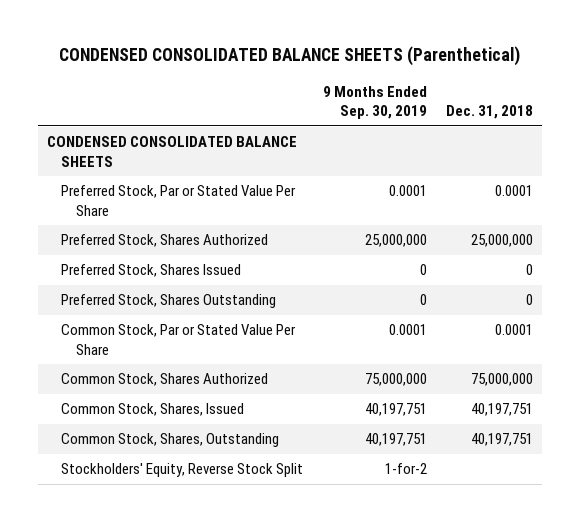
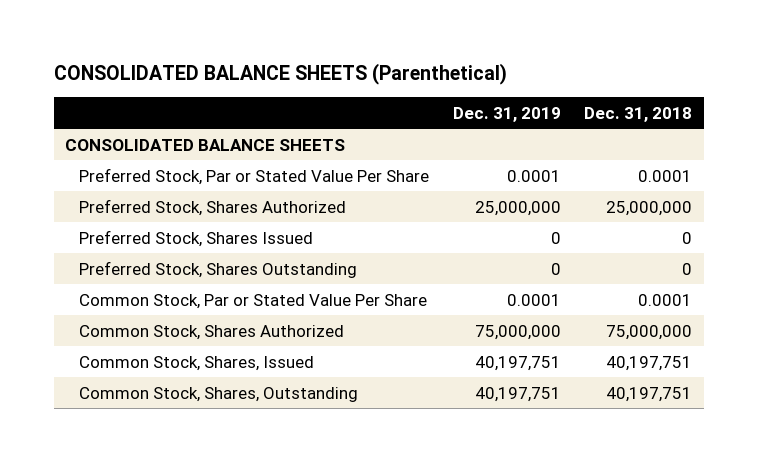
- CONDENSED CONSOLIDATED BALANCE SHEETS (Parenthetical)
+ CONSOLIDATED BALANCE SHEETS (Parenthetical)
- | 9 Months Ended Sep. 30, 2019 | Dec. 31, 2018
+ | Dec. 31, 2019 | Dec. 31, 2018
- CONDENSED CONSOLIDATED BALANCE SHEETS
+ CONSOLIDATED BALANCE SHEETS
- Stockholders' Equity, Reverse Stock Split | 1-for-2 |

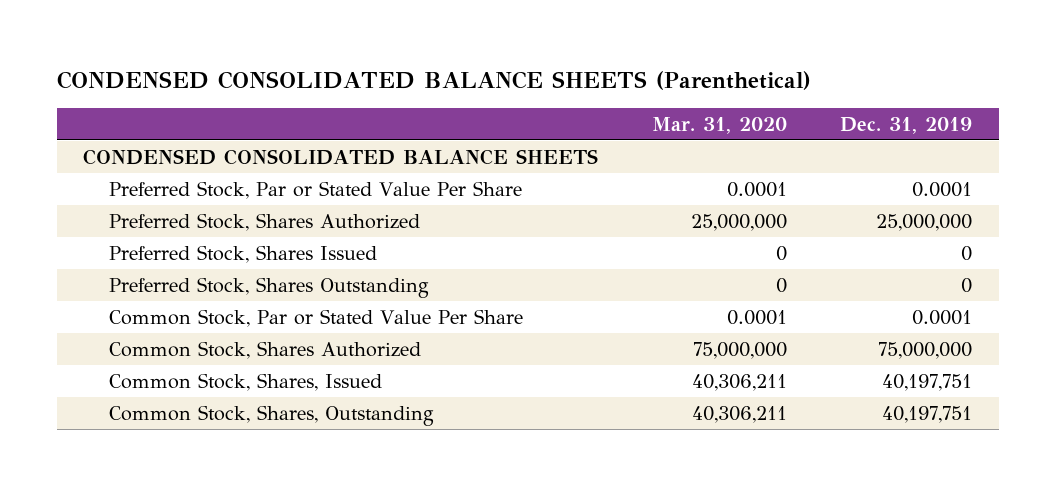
- CONSOLIDATED BALANCE SHEETS (Parenthetical)
+ CONDENSED CONSOLIDATED BALANCE SHEETS (Parenthetical)
- | Dec. 31, 2019 | Dec. 31, 2018
+ | Mar. 31, 2020 | Dec. 31, 2019
- CONSOLIDATED BALANCE SHEETS
+ CONDENSED CONSOLIDATED BALANCE SHEETS

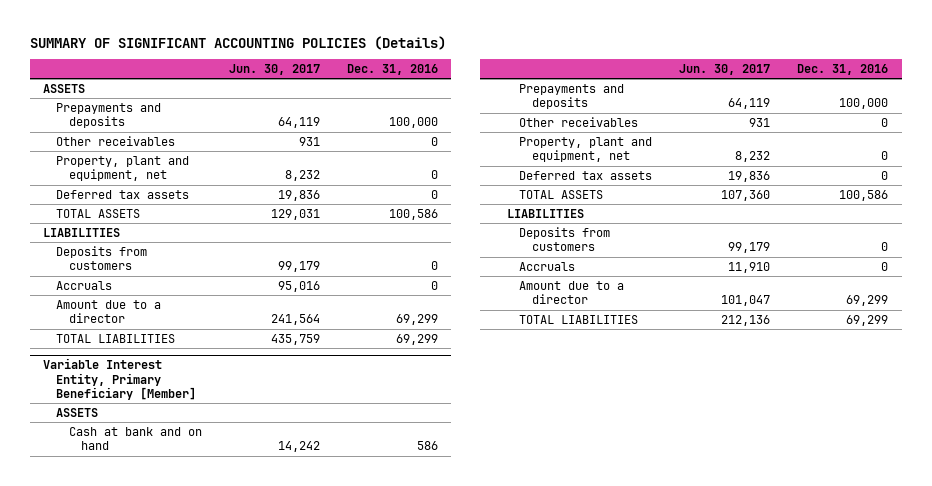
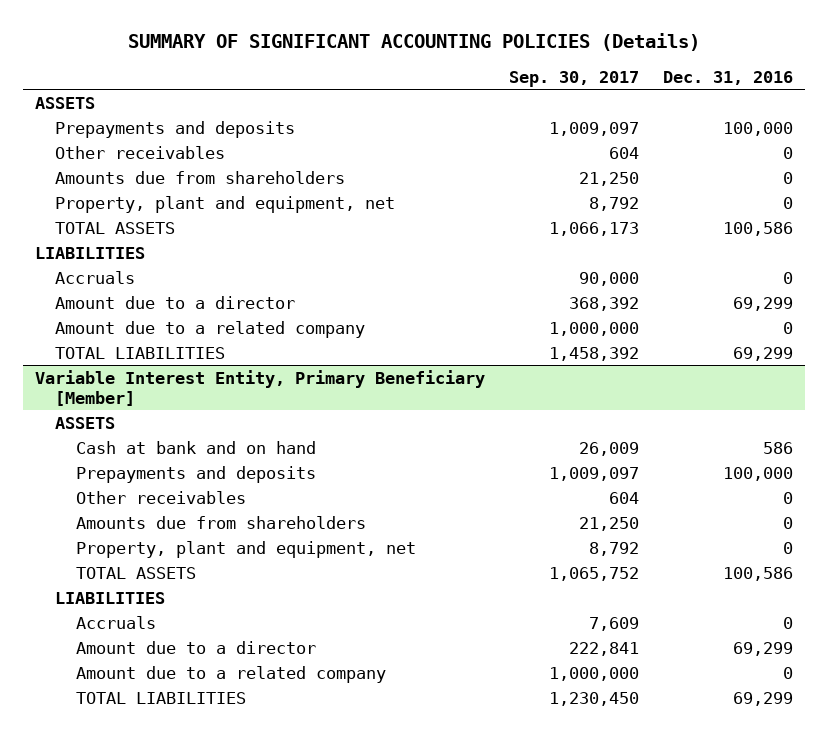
- | Jun. 30, 2017 | Dec. 31, 2016
+ | Sep. 30, 2017 | Dec. 31, 2016
+ Amounts due from shareholders | 21,250 | 0
- Deferred tax assets | 19,836 | 0
- Deposits from customers | 99,179 | 0
+ Amount due to a related company | 1,000,000 | 0
@ Variable Interest Entity, Primary Beneficiary [Member]
+ Amounts due from shareholders | 21,250 | 0
- Deferred tax assets | 19,836 | 0
- Deposits from customers | 99,179 | 0
+ Amount due to a related company | 1,000,000 | 0

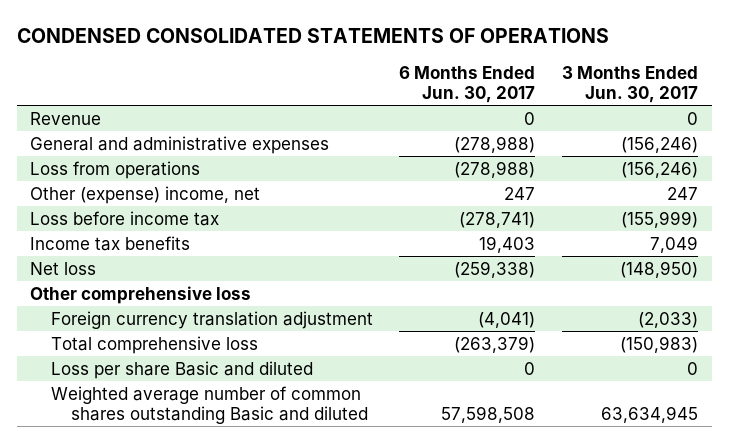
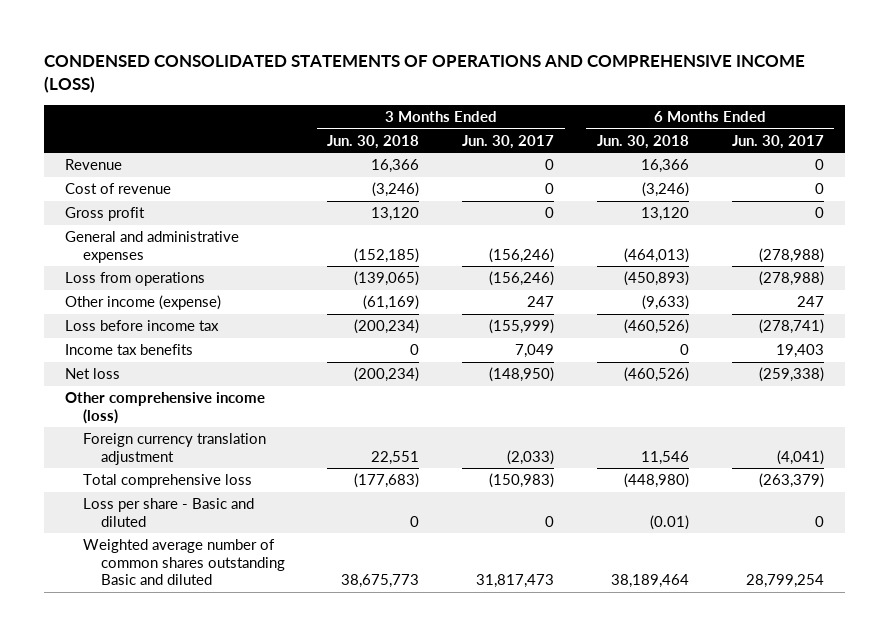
- CONDENSED CONSOLIDATED STATEMENTS OF OPERATIONS
+ CONDENSED CONSOLIDATED STATEMENTS OF OPERATIONS AND COMPREHENSIVE INCOME (LOSS)
- | 6 Months Ended Jun. 30, 2017 | 3 Months Ended Jun. 30, 2017
+ | 3 Months Ended Jun. 30, 2018 | 3 Months Ended Jun. 30, 2017 | 6 Months Ended Jun. 30, 2018 | 6 Months Ended Jun. 30, 2017
+ Cost of revenue | (3,246) | 0 | (3,246) | 0
+ Gross profit | 13,120 | 0 | 13,120 | 0
- Other (expense) income, net | 247 | 247
+ Other income (expense) | (61,169) | 247 | (9,633) | 247
- Other comprehensive loss
+ Other comprehensive income (loss)
- Loss per share Basic and diluted | 0 | 0
- Weighted average number of common shares outstanding Basic and diluted | 57,598,508 | 63,634,945
+ Loss per share - Basic and diluted | 0 | 0 | (0.01) | 0
+ Weighted average number of common shares outstanding Basic and diluted | 38,675,773 | 31,817,473 | 38,189,464 | 28,799,254

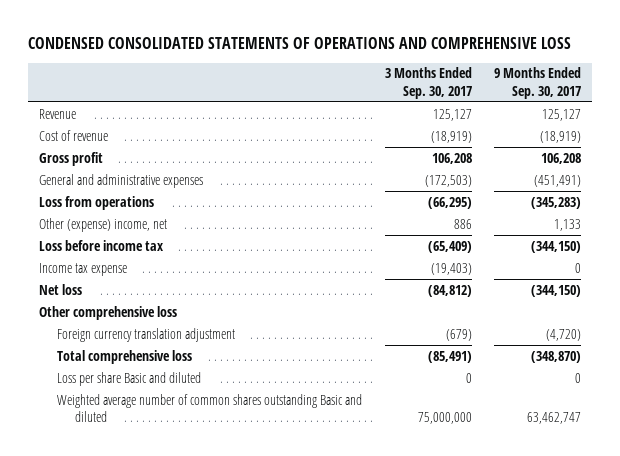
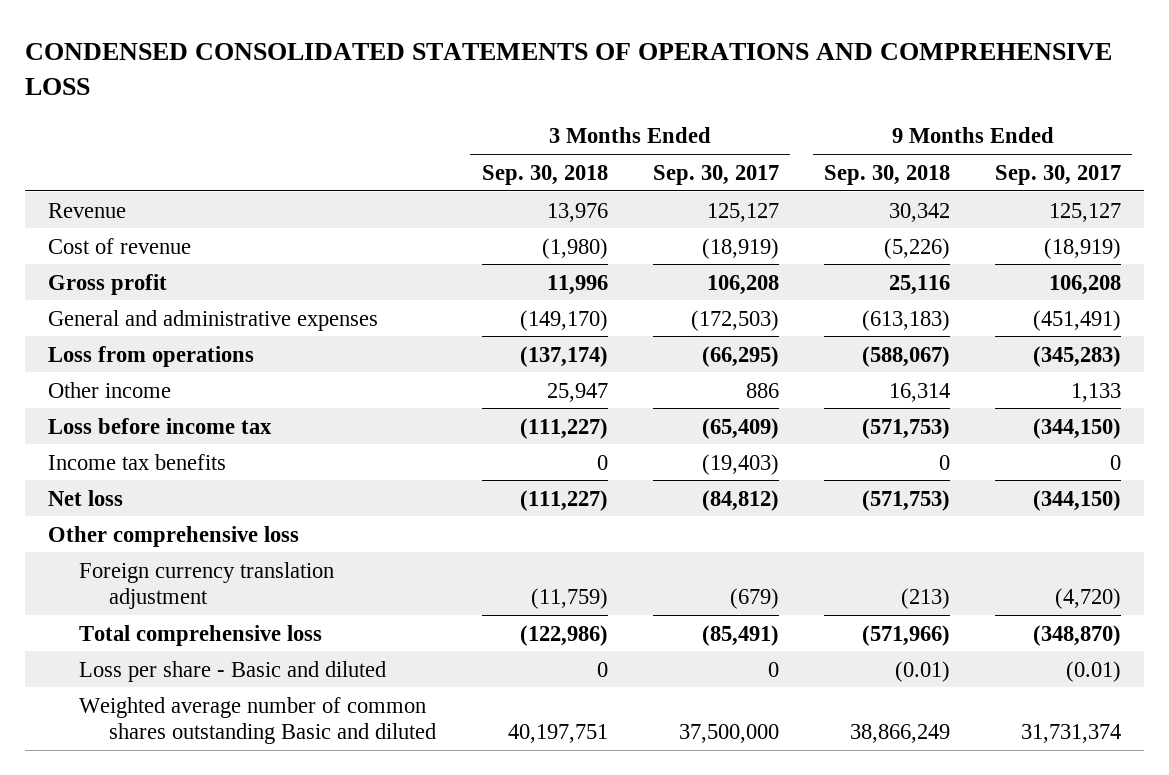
- | 3 Months Ended Sep. 30, 2017 | 9 Months Ended Sep. 30, 2017
+ | 3 Months Ended Sep. 30, 2018 | 3 Months Ended Sep. 30, 2017 | 9 Months Ended Sep. 30, 2018 | 9 Months Ended Sep. 30, 2017
- Other (expense) income, net | 886 | 1,133
+ Other income | 25,947 | 886 | 16,314 | 1,133
- Income tax expense | (19,403) | 0
+ Income tax benefits | 0 | (19,403) | 0 | 0
- Loss per share Basic and diluted | 0 | 0
- Weighted average number of common shares outstanding Basic and diluted | 75,000,000 | 63,462,747
+ Loss per share - Basic and diluted | 0 | 0 | (0.01) | (0.01)
+ Weighted average number of common shares outstanding Basic and diluted | 40,197,751 | 37,500,000 | 38,866,249 | 31,731,374

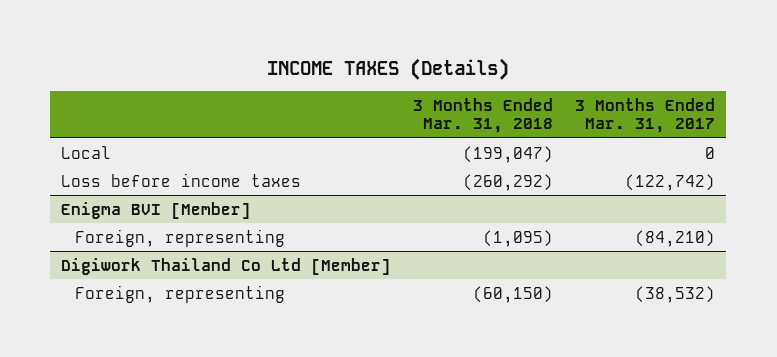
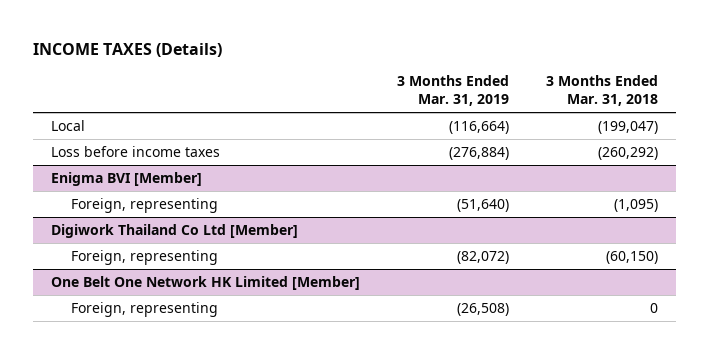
- | 3 Months Ended Mar. 31, 2018 | 3 Months Ended Mar. 31, 2017
+ | 3 Months Ended Mar. 31, 2019 | 3 Months Ended Mar. 31, 2018
+ One Belt One Network HK Limited [Member]
+ Foreign, representing | (26,508) | 0

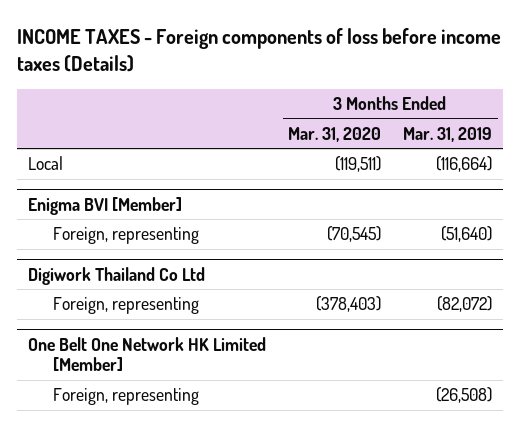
- INCOME TAXES (Details)
+ INCOME TAXES - Foreign components of loss before income taxes (Details)
- | 3 Months Ended Mar. 31, 2019 | 3 Months Ended Mar. 31, 2018
+ | 3 Months Ended Mar. 31, 2020 | 3 Months Ended Mar. 31, 2019
- Loss before income taxes | (276,884) | (260,292)
- Digiwork Thailand Co Ltd [Member]
+ Digiwork Thailand Co Ltd

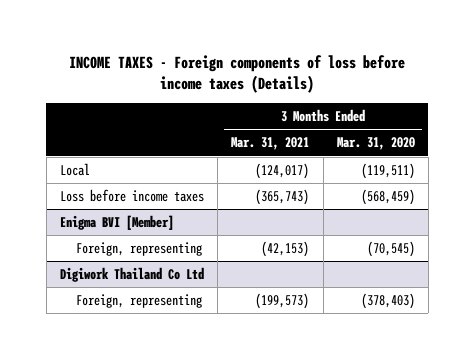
- | 3 Months Ended Mar. 31, 2020 | 3 Months Ended Mar. 31, 2019
+ | 3 Months Ended Mar. 31, 2021 | 3 Months Ended Mar. 31, 2020
+ Loss before income taxes | (365,743) | (568,459)
- One Belt One Network HK Limited [Member]
- Foreign, representing | | (26,508)

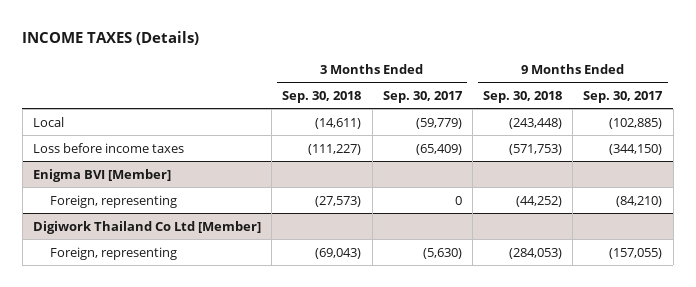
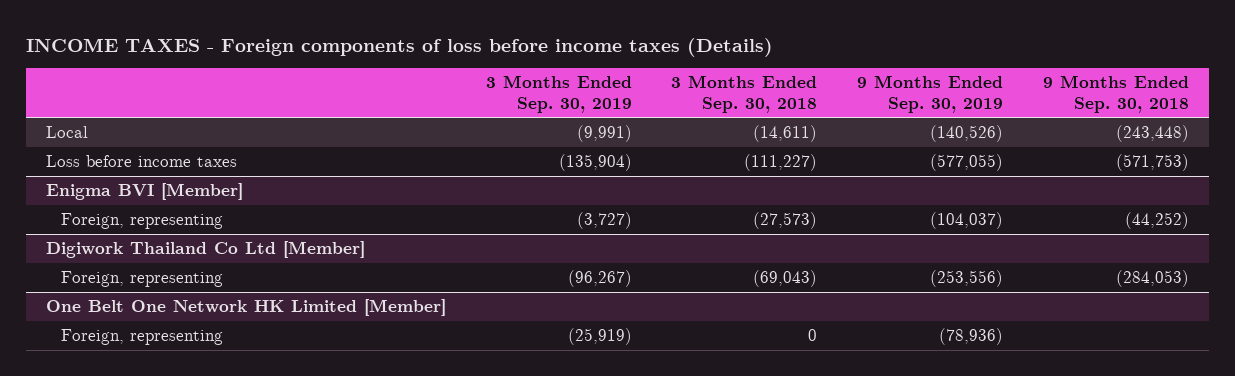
- INCOME TAXES (Details)
+ INCOME TAXES - Foreign components of loss before income taxes (Details)
- | 3 Months Ended Sep. 30, 2018 | 3 Months Ended Sep. 30, 2017 | 9 Months Ended Sep. 30, 2018 | 9 Months Ended Sep. 30, 2017
+ | 3 Months Ended Sep. 30, 2019 | 3 Months Ended Sep. 30, 2018 | 9 Months Ended Sep. 30, 2019 | 9 Months Ended Sep. 30, 2018
+ One Belt One Network HK Limited [Member]
+ Foreign, representing | (25,919) | 0 | (78,936) |

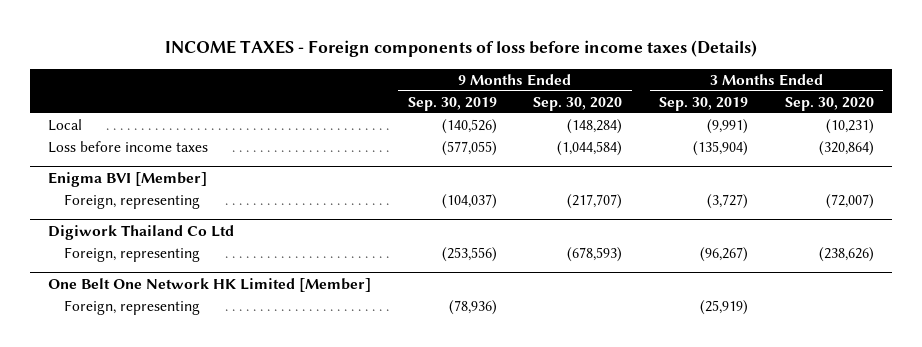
- | 3 Months Ended Sep. 30, 2019 | 3 Months Ended Sep. 30, 2018 | 9 Months Ended Sep. 30, 2019 | 9 Months Ended Sep. 30, 2018
+ | 9 Months Ended Sep. 30, 2019 | 9 Months Ended Sep. 30, 2020 | 3 Months Ended Sep. 30, 2019 | 3 Months Ended Sep. 30, 2020
- Digiwork Thailand Co Ltd [Member]
+ Digiwork Thailand Co Ltd

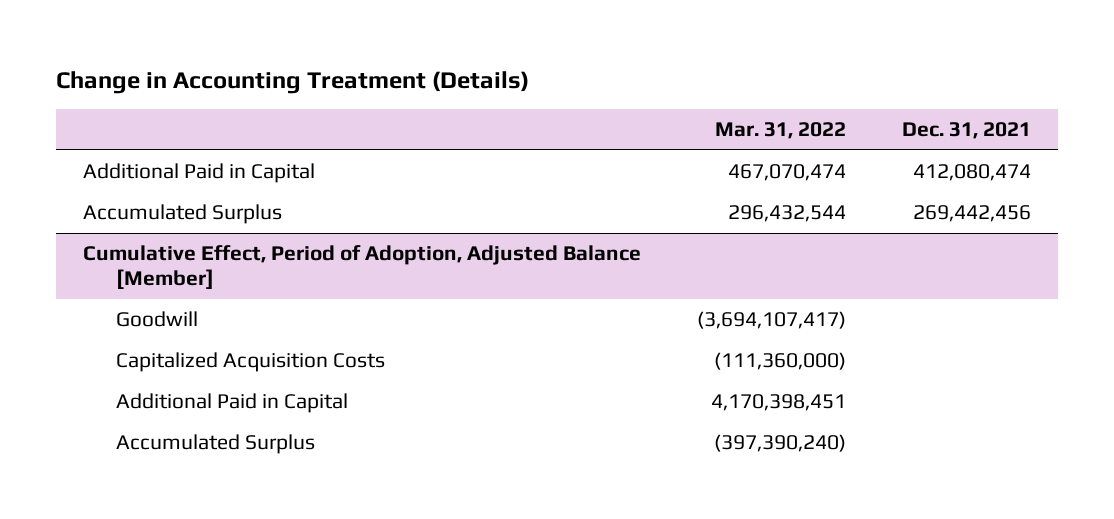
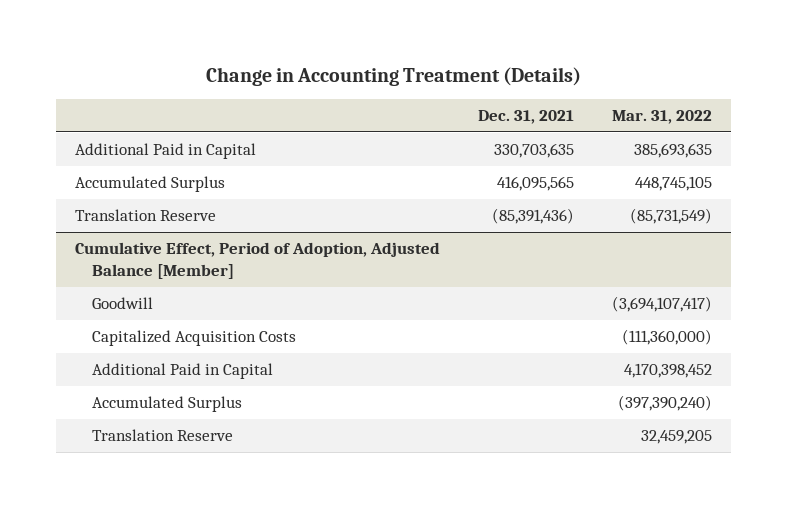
- | Mar. 31, 2022 | Dec. 31, 2021
+ | Dec. 31, 2021 | Mar. 31, 2022
- Additional Paid in Capital | 467,070,474 | 412,080,474
- Accumulated Surplus | 296,432,544 | 269,442,456
+ Additional Paid in Capital | 330,703,635 | 385,693,635
+ Accumulated Surplus | 416,095,565 | 448,745,105
+ Translation Reserve | (85,391,436) | (85,731,549)
@ Cumulative Effect, Period of Adoption, Adjusted Balance [Member]
- Additional Paid in Capital | 4,170,398,451 |
+ Additional Paid in Capital | | 4,170,398,452
+ Translation Reserve | | 32,459,205

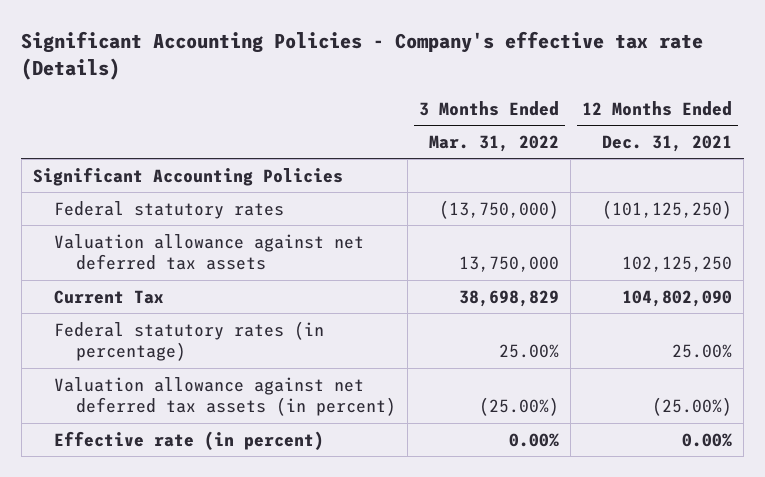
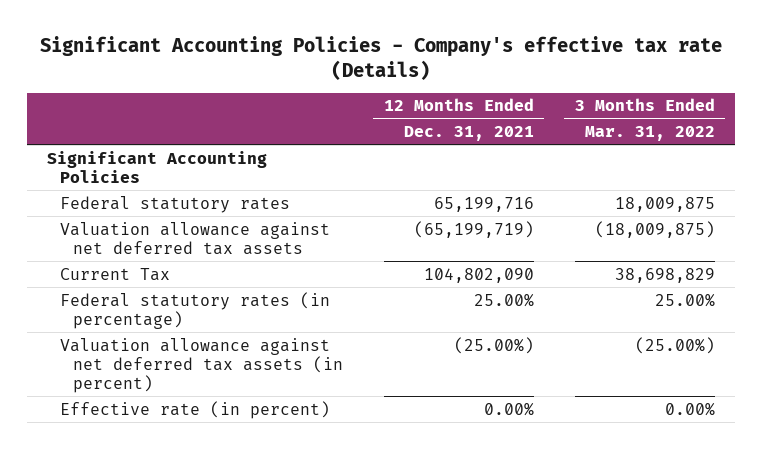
- | 3 Months Ended Mar. 31, 2022 | 12 Months Ended Dec. 31, 2021
+ | 12 Months Ended Dec. 31, 2021 | 3 Months Ended Mar. 31, 2022
- Federal statutory rates | (13,750,000) | (101,125,250)
- Valuation allowance against net deferred tax assets | 13,750,000 | 102,125,250
+ Federal statutory rates | 65,199,716 | 18,009,875
+ Valuation allowance against net deferred tax assets | (65,199,719) | (18,009,875)

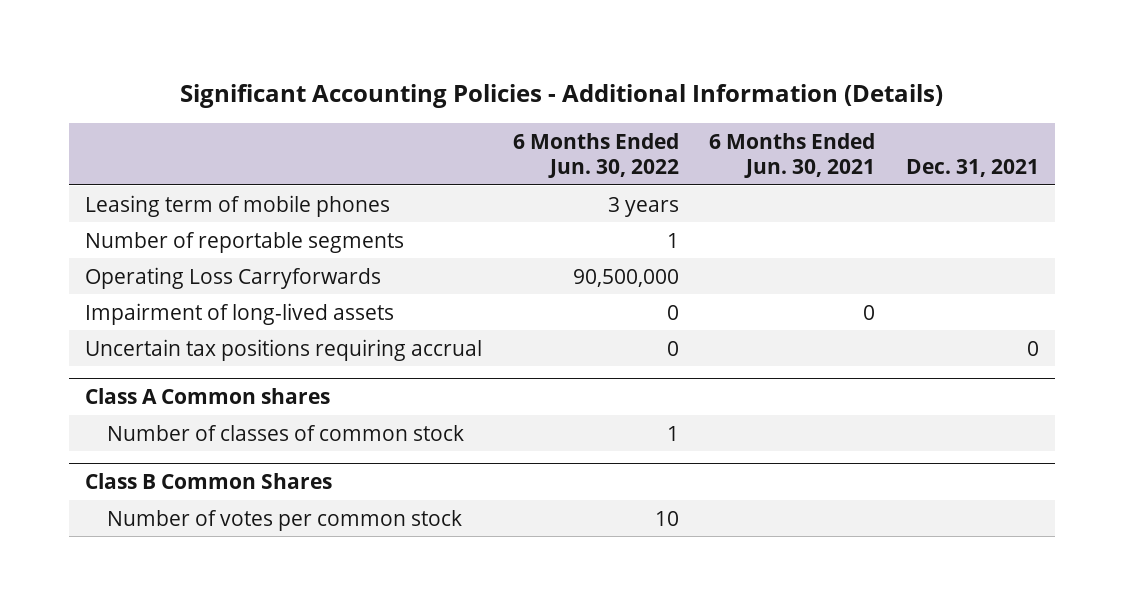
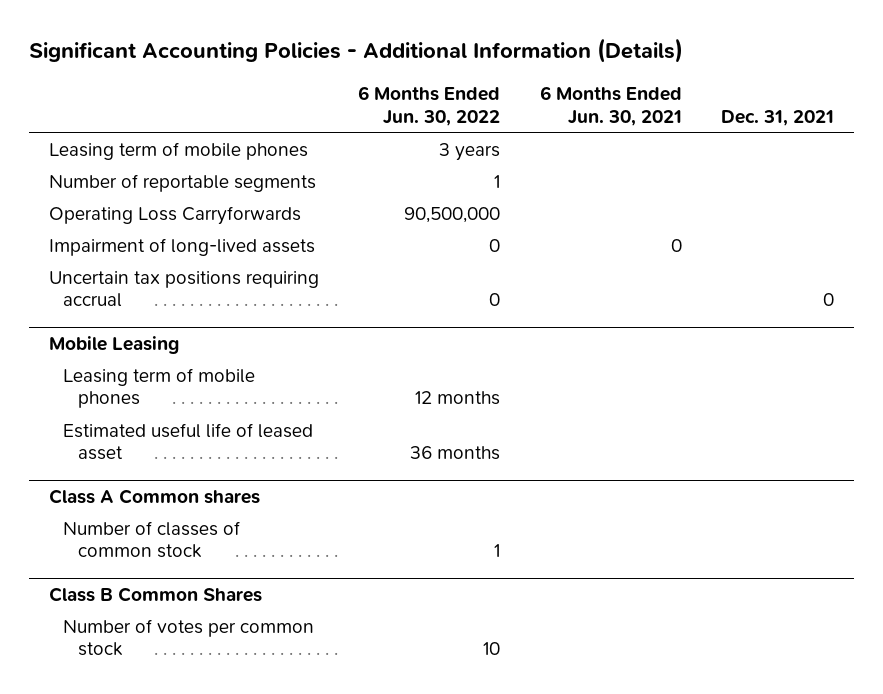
+ Mobile Leasing
+ Leasing term of mobile phones | 12 months | |
+ Estimated useful life of leased asset | 36 months | |

